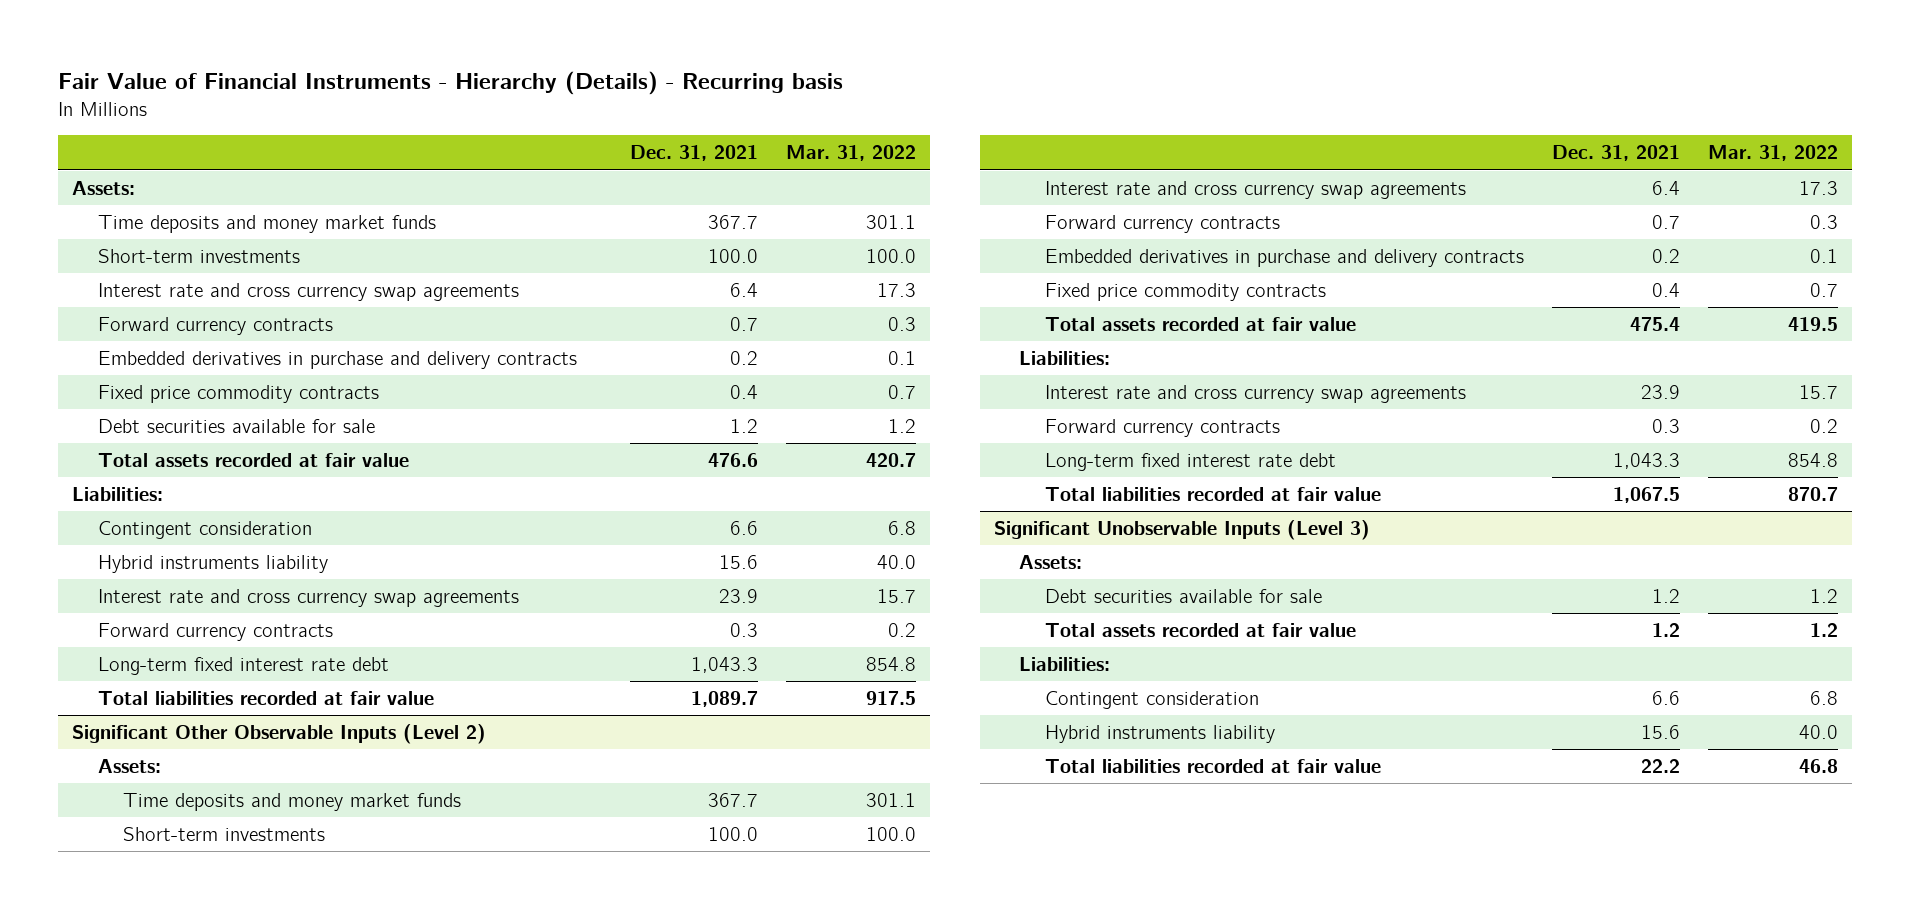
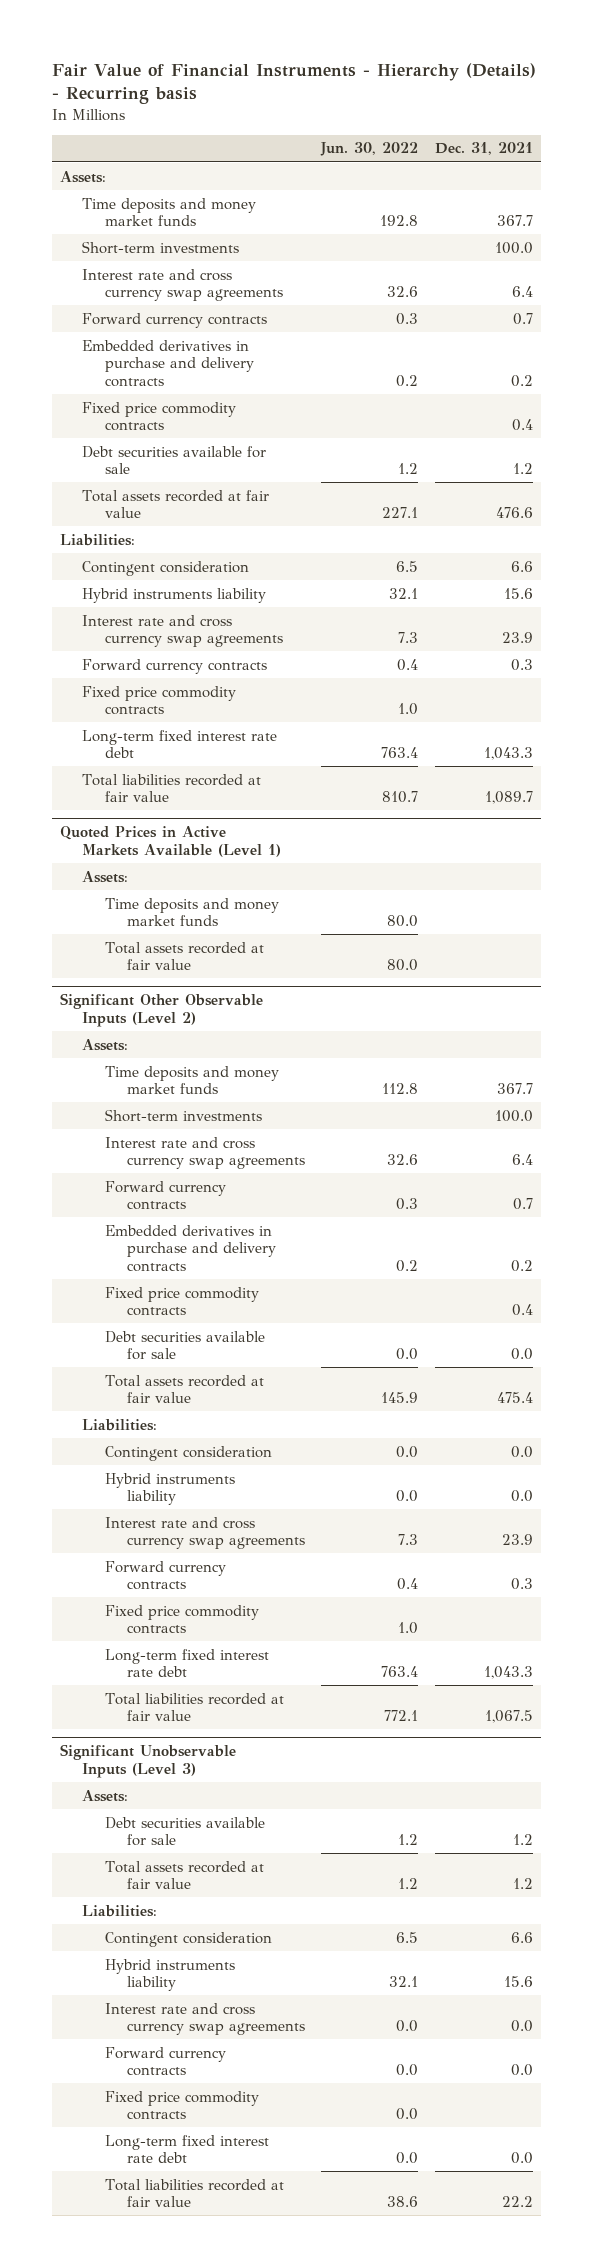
- | Dec. 31, 2021 | Mar. 31, 2022
+ | Jun. 30, 2022 | Dec. 31, 2021
+ Fixed price commodity contracts | 1.0 |
+ Quoted Prices in Active Markets Available (Level 1)
+ Assets:
+ Time deposits and money market funds | 80.0 |
+ Total assets recorded at fair value | 80.0 |
@ Significant Other Observable Inputs (Level 2)
+ Debt securities available for sale | 0.0 | 0.0
+ Contingent consideration | 0.0 | 0.0
+ Hybrid instruments liability | 0.0 | 0.0
+ Fixed price commodity contracts | 1.0 |
@ Significant Unobservable Inputs (Level 3)
+ Interest rate and cross currency swap agreements | 0.0 | 0.0
+ Forward currency contracts | 0.0 | 0.0
+ Fixed price commodity contracts | 0.0 |
+ Long-term fixed interest rate debt | 0.0 | 0.0

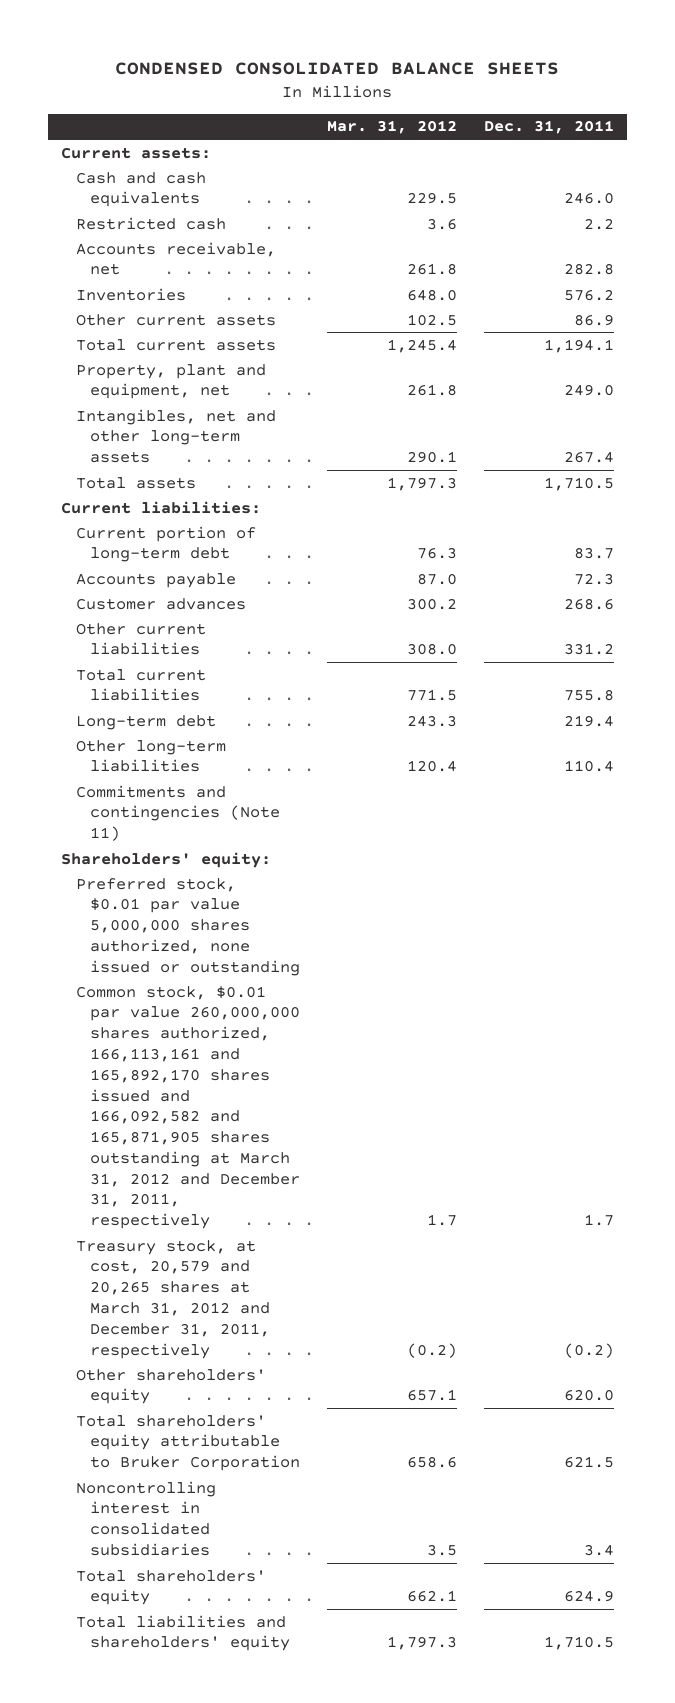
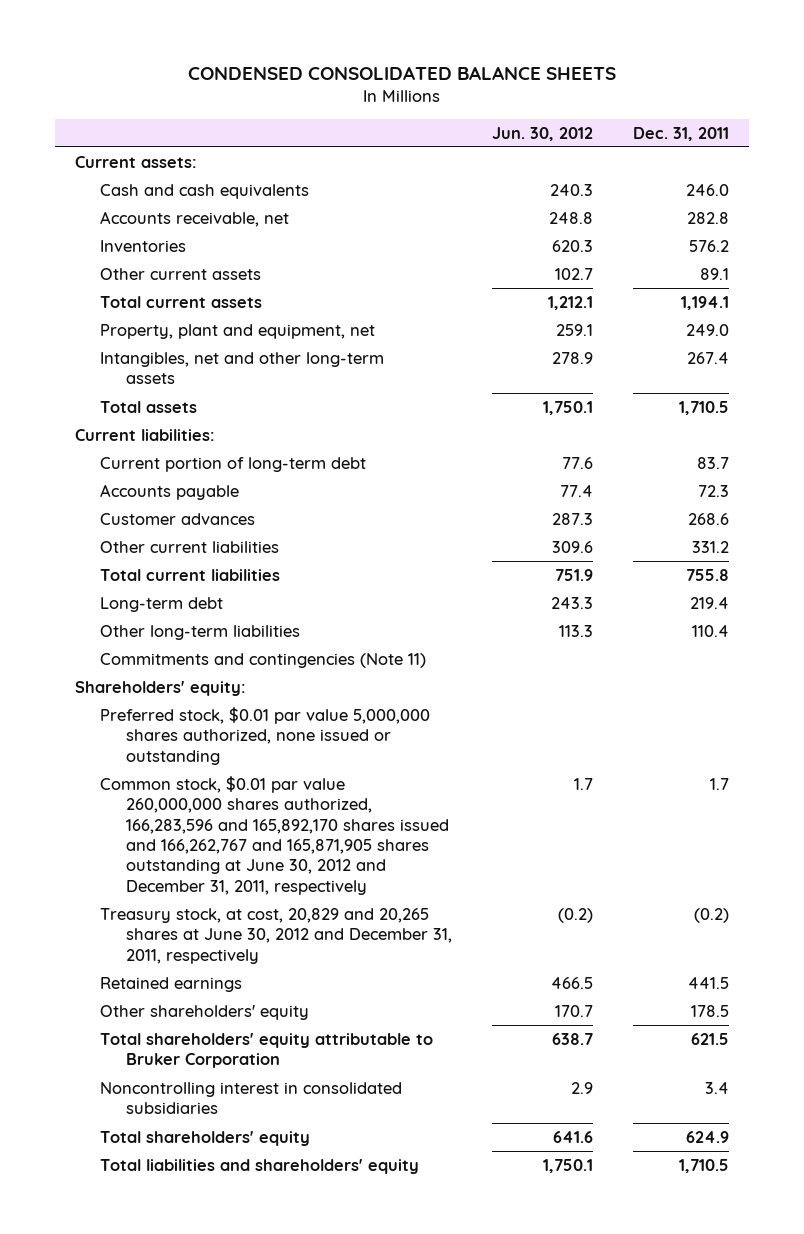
- | Mar. 31, 2012 | Dec. 31, 2011
+ | Jun. 30, 2012 | Dec. 31, 2011
- Restricted cash | 3.6 | 2.2
- Other current assets | 102.5 | 86.9
+ Other current assets | 102.7 | 89.1
- Common stock, $0.01 par value 260,000,000 shares authorized, 166,113,161 and 165,892,170 shares issued and 166,092,582 and 165,871,905 shares outstanding at March 31, 2012 and December 31, 2011, respectively | 1.7 | 1.7
- Treasury stock, at cost, 20,579 and 20,265 shares at March 31, 2012 and December 31, 2011, respectively | (0.2) | (0.2)
- Other shareholders' equity | 657.1 | 620.0
+ Common stock, $0.01 par value 260,000,000 shares authorized, 166,283,596 and 165,892,170 shares issued and 166,262,767 and 165,871,905 shares outstanding at June 30, 2012 and December 31, 2011, respectively | 1.7 | 1.7
+ Treasury stock, at cost, 20,829 and 20,265 shares at June 30, 2012 and December 31, 2011, respectively | (0.2) | (0.2)
+ Retained earnings | 466.5 | 441.5
+ Other shareholders' equity | 170.7 | 178.5

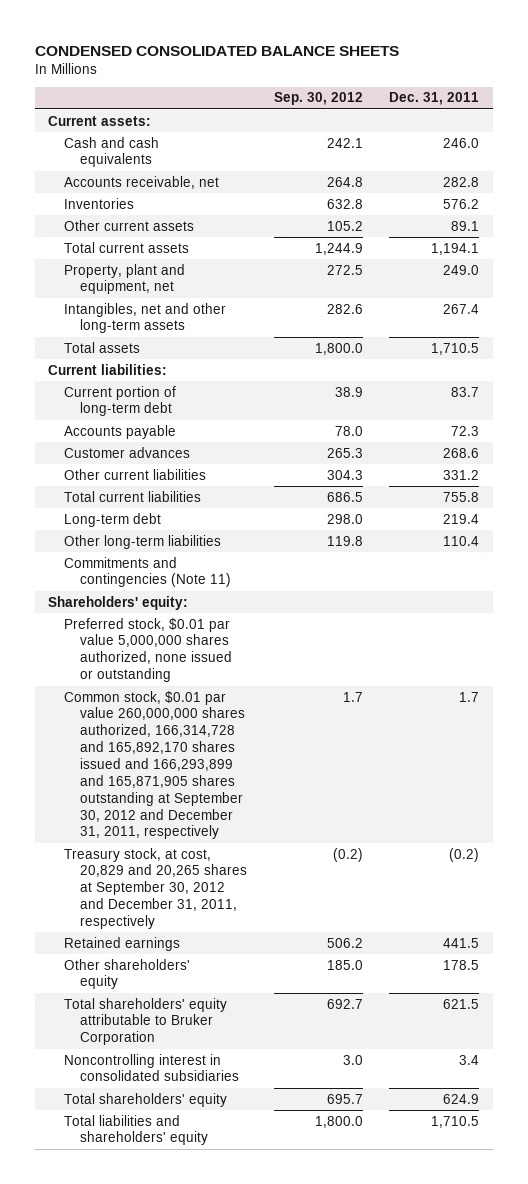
- | Jun. 30, 2012 | Dec. 31, 2011
+ | Sep. 30, 2012 | Dec. 31, 2011
- Common stock, $0.01 par value 260,000,000 shares authorized, 166,283,596 and 165,892,170 shares issued and 166,262,767 and 165,871,905 shares outstanding at June 30, 2012 and December 31, 2011, respectively | 1.7 | 1.7
- Treasury stock, at cost, 20,829 and 20,265 shares at June 30, 2012 and December 31, 2011, respectively | (0.2) | (0.2)
+ Common stock, $0.01 par value 260,000,000 shares authorized, 166,314,728 and 165,892,170 shares issued and 166,293,899 and 165,871,905 shares outstanding at September 30, 2012 and December 31, 2011, respectively | 1.7 | 1.7
+ Treasury stock, at cost, 20,829 and 20,265 shares at September 30, 2012 and December 31, 2011, respectively | (0.2) | (0.2)

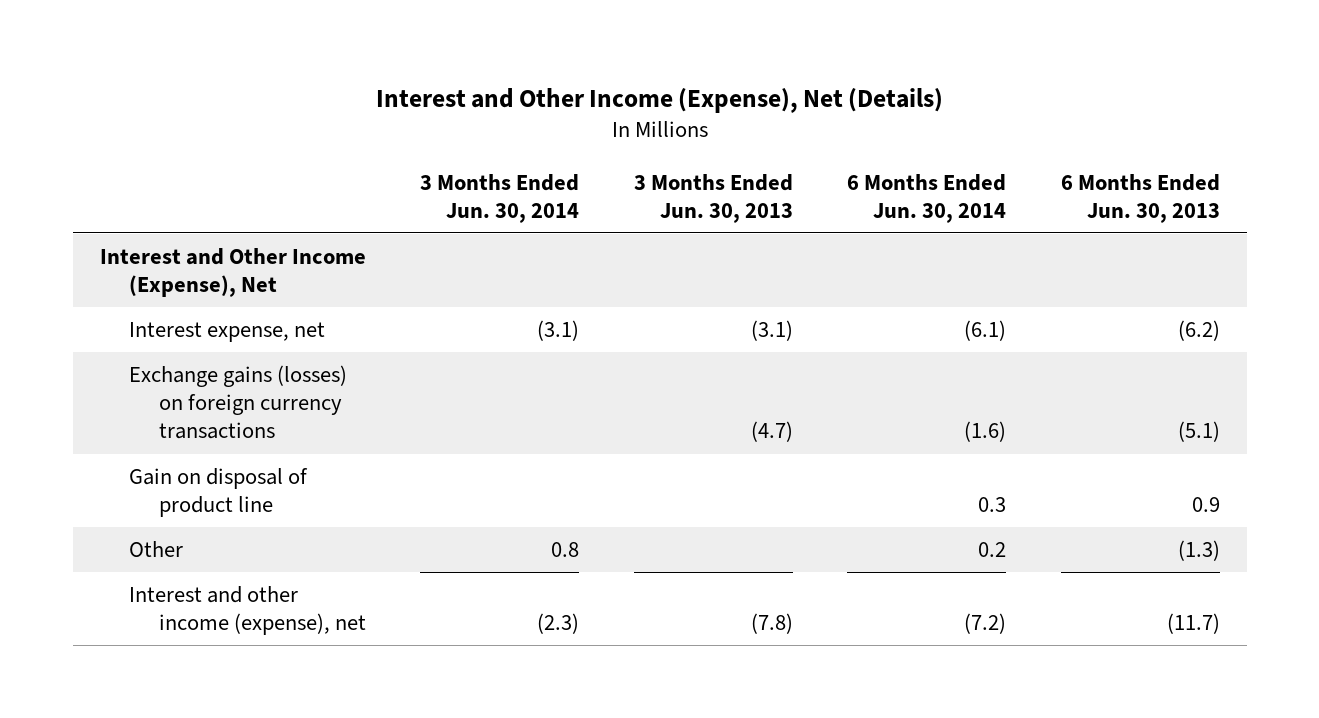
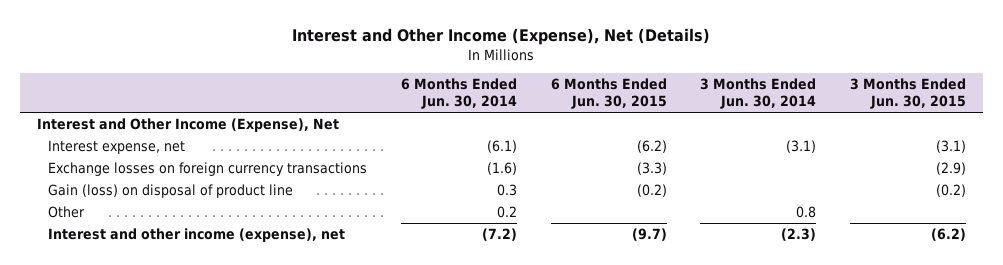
- | 3 Months Ended Jun. 30, 2014 | 3 Months Ended Jun. 30, 2013 | 6 Months Ended Jun. 30, 2014 | 6 Months Ended Jun. 30, 2013
+ | 6 Months Ended Jun. 30, 2014 | 6 Months Ended Jun. 30, 2015 | 3 Months Ended Jun. 30, 2014 | 3 Months Ended Jun. 30, 2015
- Exchange gains (losses) on foreign currency transactions | | (4.7) | (1.6) | (5.1)
- Gain on disposal of product line | | | 0.3 | 0.9
+ Exchange losses on foreign currency transactions | (1.6) | (3.3) | | (2.9)
+ Gain (loss) on disposal of product line | 0.3 | (0.2) | | (0.2)

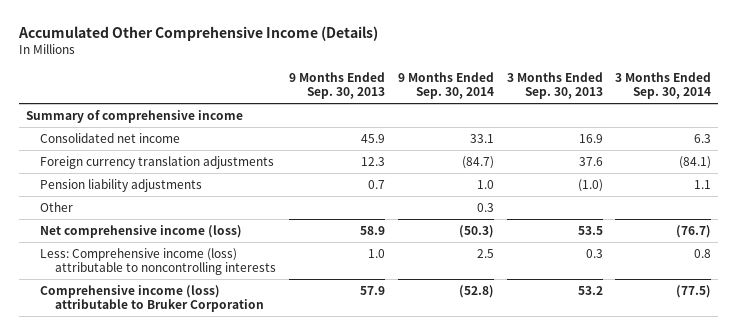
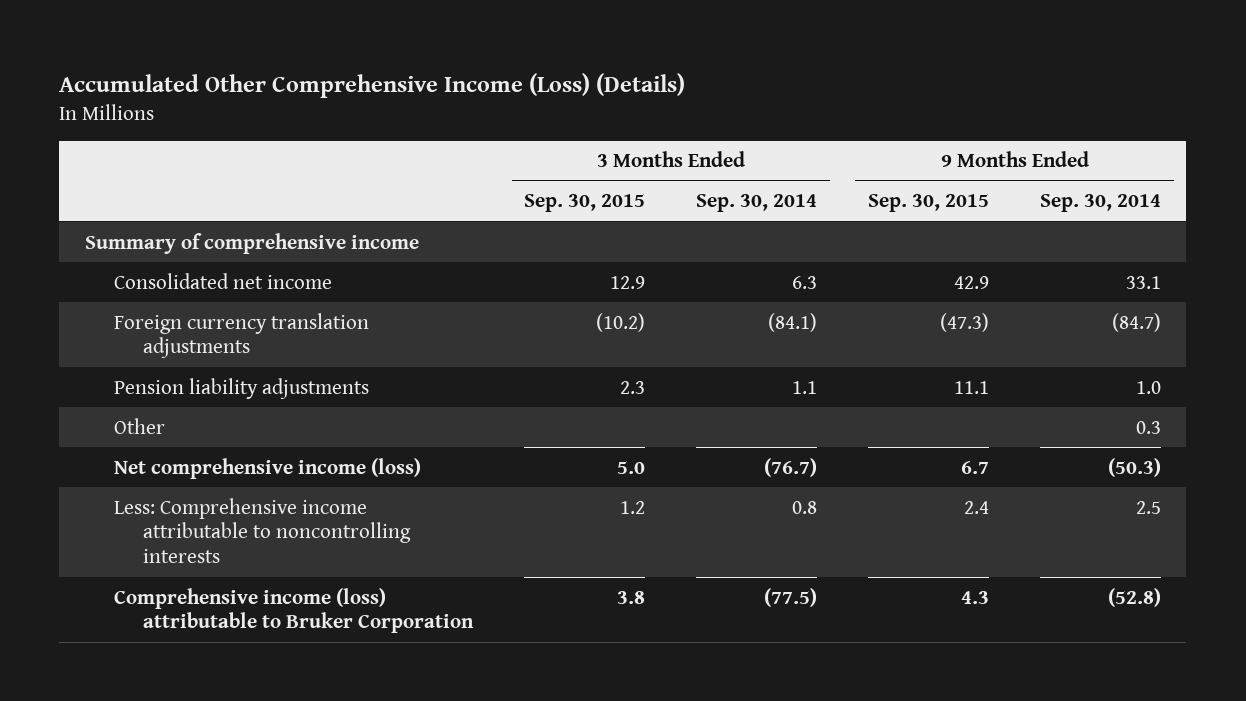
- Accumulated Other Comprehensive Income (Details)
+ Accumulated Other Comprehensive Income (Loss) (Details)
- | 9 Months Ended Sep. 30, 2013 | 9 Months Ended Sep. 30, 2014 | 3 Months Ended Sep. 30, 2013 | 3 Months Ended Sep. 30, 2014
+ | 3 Months Ended Sep. 30, 2015 | 3 Months Ended Sep. 30, 2014 | 9 Months Ended Sep. 30, 2015 | 9 Months Ended Sep. 30, 2014
- Less: Comprehensive income (loss) attributable to noncontrolling interests | 1.0 | 2.5 | 0.3 | 0.8
+ Less: Comprehensive income attributable to noncontrolling interests | 1.2 | 0.8 | 2.4 | 2.5

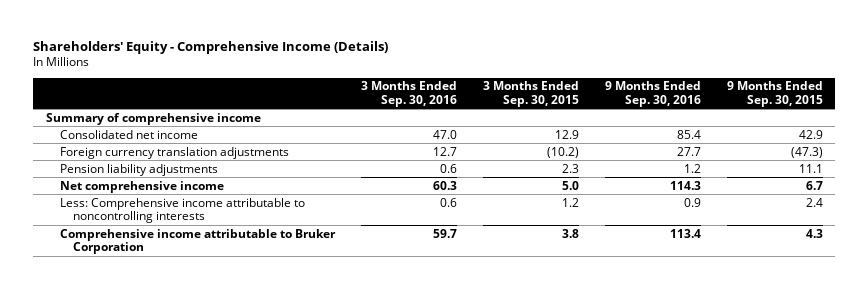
- Accumulated Other Comprehensive Income (Loss) (Details)
+ Shareholders' Equity - Comprehensive Income (Details)
- | 3 Months Ended Sep. 30, 2015 | 3 Months Ended Sep. 30, 2014 | 9 Months Ended Sep. 30, 2015 | 9 Months Ended Sep. 30, 2014
+ | 3 Months Ended Sep. 30, 2016 | 3 Months Ended Sep. 30, 2015 | 9 Months Ended Sep. 30, 2016 | 9 Months Ended Sep. 30, 2015
- Other | | | | 0.3
- Net comprehensive income (loss) | 5.0 | (76.7) | 6.7 | (50.3)
+ Net comprehensive income | 60.3 | 5.0 | 114.3 | 6.7
- Comprehensive income (loss) attributable to Bruker Corporation | 3.8 | (77.5) | 4.3 | (52.8)
+ Comprehensive income attributable to Bruker Corporation | 59.7 | 3.8 | 113.4 | 4.3

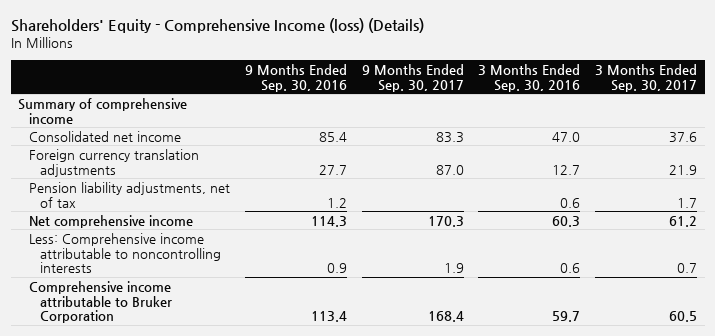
- Shareholders' Equity - Comprehensive Income (Details)
+ Shareholders' Equity - Comprehensive Income (loss) (Details)
- | 3 Months Ended Sep. 30, 2016 | 3 Months Ended Sep. 30, 2015 | 9 Months Ended Sep. 30, 2016 | 9 Months Ended Sep. 30, 2015
+ | 9 Months Ended Sep. 30, 2016 | 9 Months Ended Sep. 30, 2017 | 3 Months Ended Sep. 30, 2016 | 3 Months Ended Sep. 30, 2017
- Pension liability adjustments | 0.6 | 2.3 | 1.2 | 11.1
+ Pension liability adjustments, net of tax | 1.2 | | 0.6 | 1.7

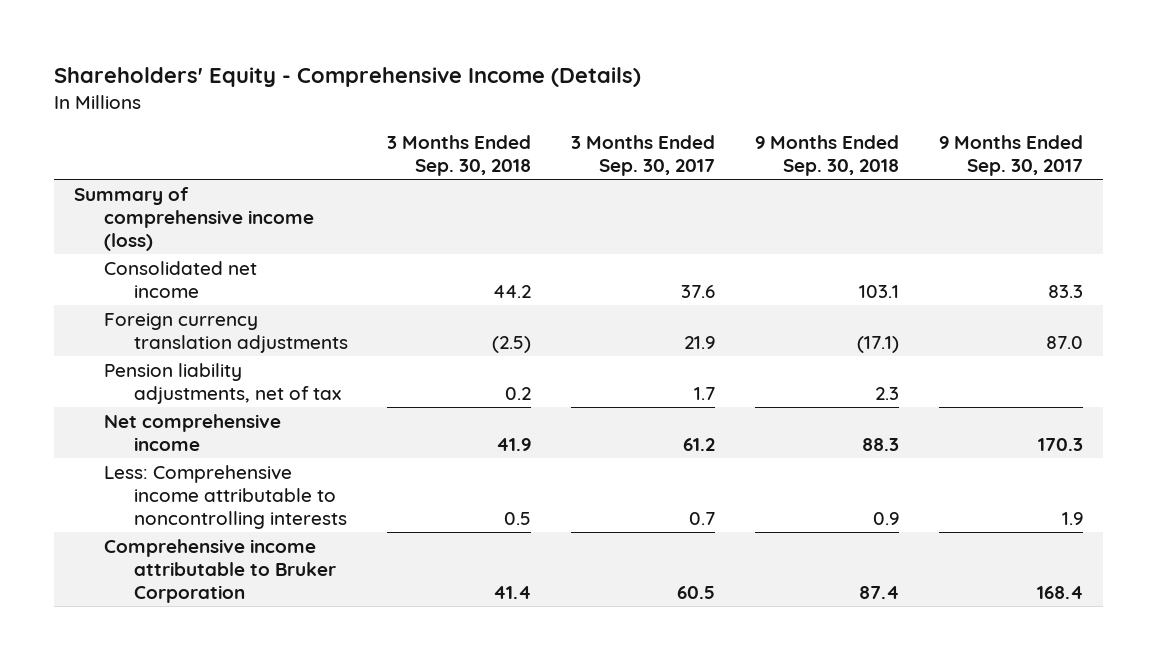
- Shareholders' Equity - Comprehensive Income (loss) (Details)
+ Shareholders' Equity - Comprehensive Income (Details)
- | 9 Months Ended Sep. 30, 2016 | 9 Months Ended Sep. 30, 2017 | 3 Months Ended Sep. 30, 2016 | 3 Months Ended Sep. 30, 2017
+ | 3 Months Ended Sep. 30, 2018 | 3 Months Ended Sep. 30, 2017 | 9 Months Ended Sep. 30, 2018 | 9 Months Ended Sep. 30, 2017
- Summary of comprehensive income
+ Summary of comprehensive income (loss)

